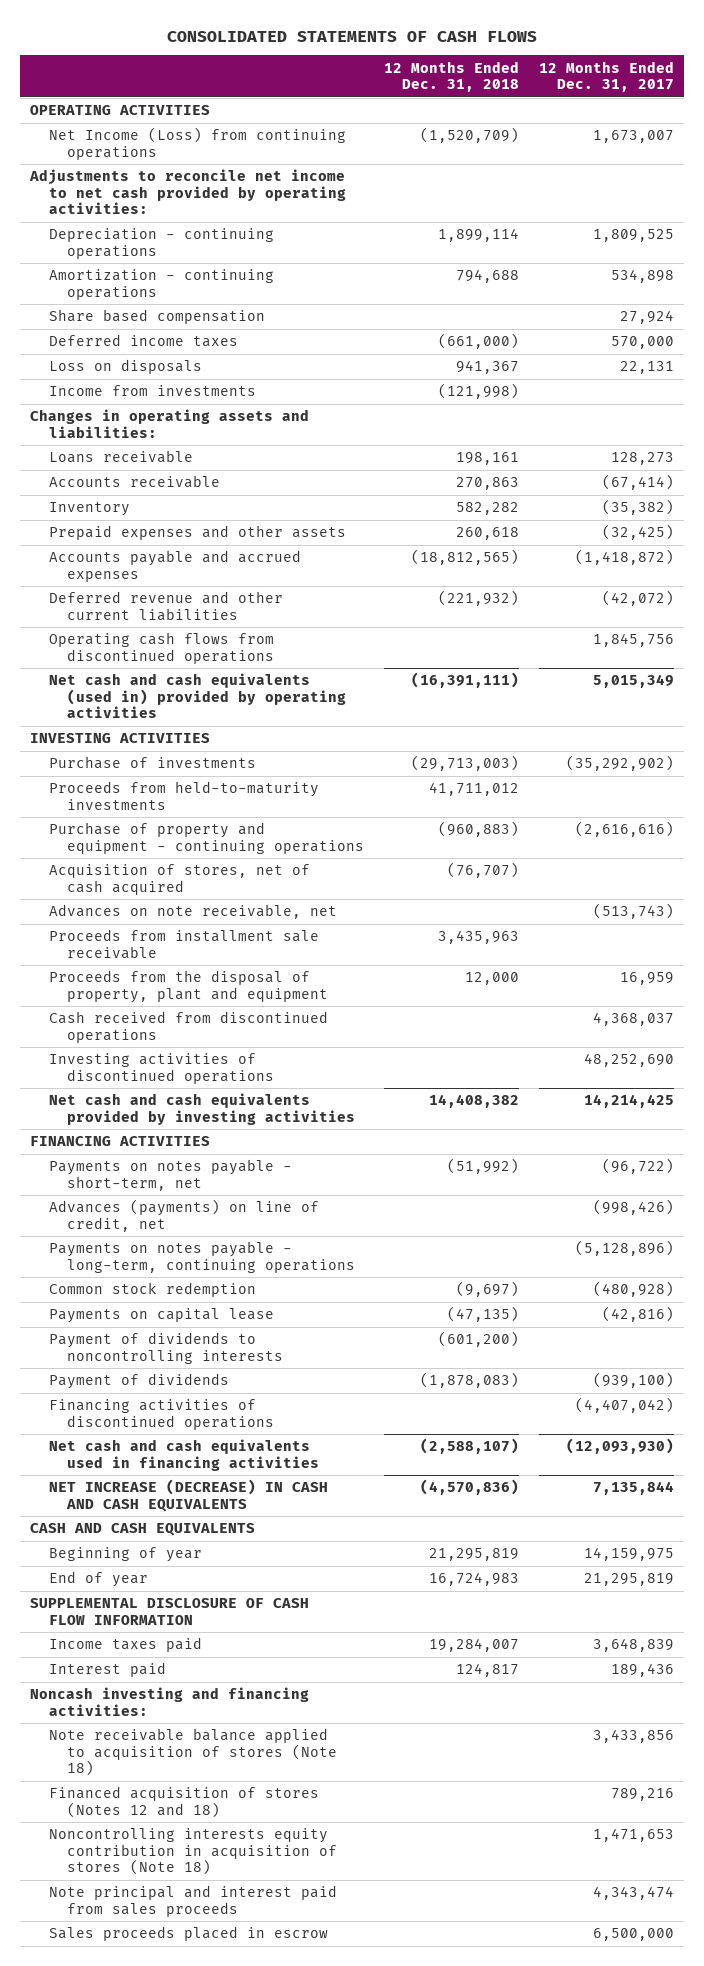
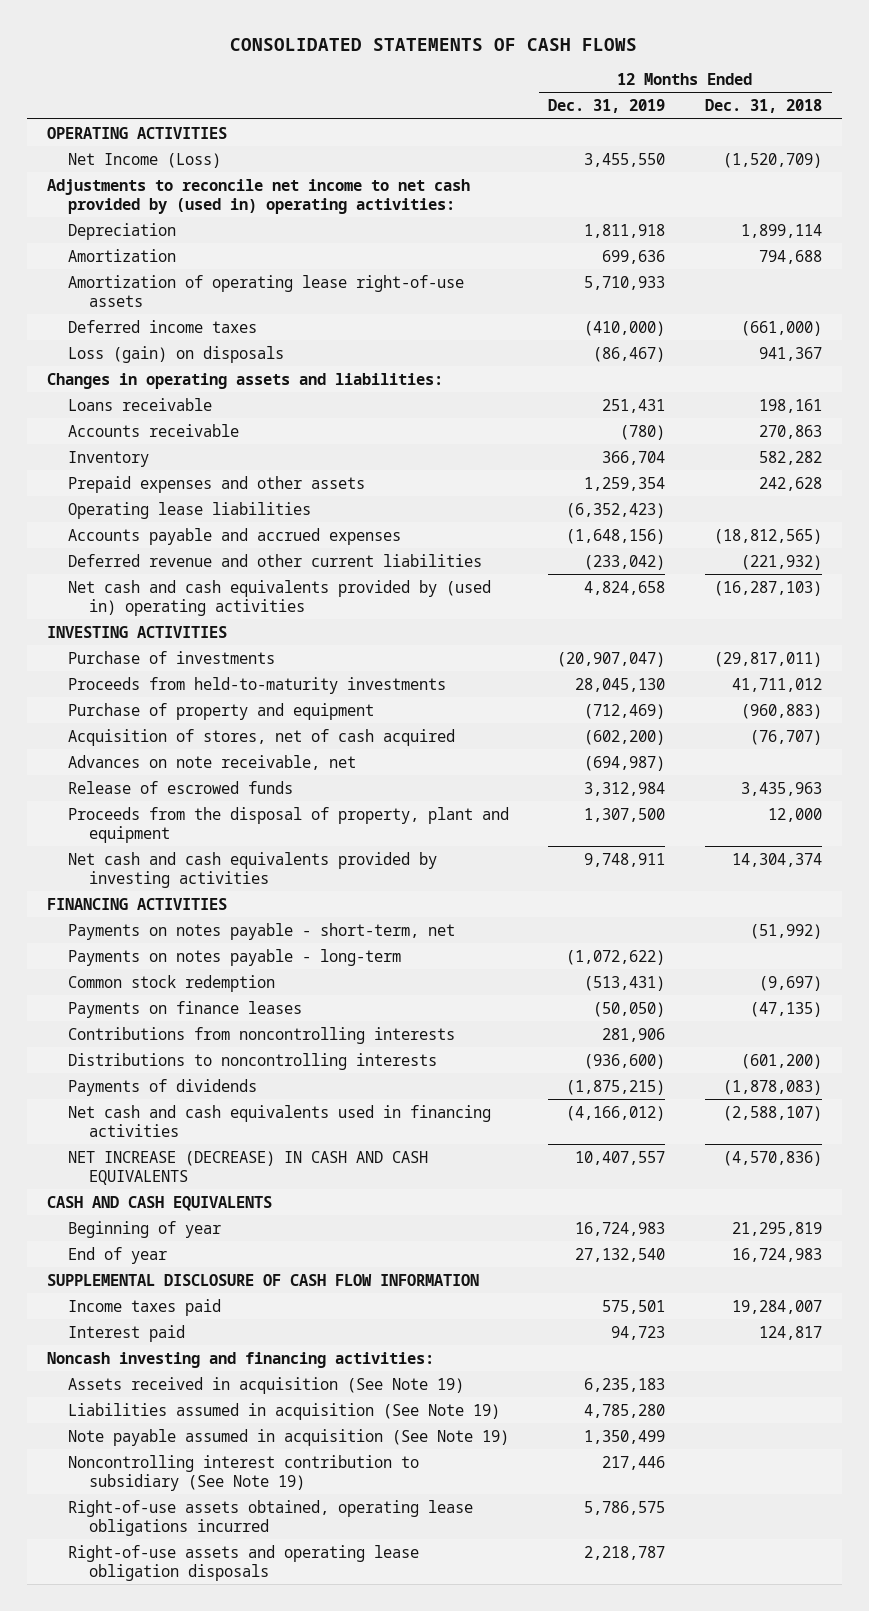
- | 12 Months Ended Dec. 31, 2018 | 12 Months Ended Dec. 31, 2017
+ | 12 Months Ended Dec. 31, 2019 | 12 Months Ended Dec. 31, 2018
- Net Income (Loss) from continuing operations | (1,520,709) | 1,673,007
- Adjustments to reconcile net income to net cash provided by operating activities:
- Depreciation - continuing operations | 1,899,114 | 1,809,525
- Amortization - continuing operations | 794,688 | 534,898
- Share based compensation | | 27,924
+ Net Income (Loss) | 3,455,550 | (1,520,709)
+ Adjustments to reconcile net income to net cash provided by (used in) operating activities:
+ Depreciation | 1,811,918 | 1,899,114
+ Amortization | 699,636 | 794,688
+ Amortization of operating lease right-of-use assets | 5,710,933 |
- Loss on disposals | 941,367 | 22,131
- Income from investments | (121,998) |
+ Loss (gain) on disposals | (86,467) | 941,367
- Prepaid expenses and other assets | 260,618 | (32,425)
+ Prepaid expenses and other assets | 1,259,354 | 242,628
+ Operating lease liabilities | (6,352,423) |
- Operating cash flows from discontinued operations | | 1,845,756
- Net cash and cash equivalents (used in) provided by operating activities | (16,391,111) | 5,015,349
+ Net cash and cash equivalents provided by (used in) operating activities | 4,824,658 | (16,287,103)
- Purchase of investments | (29,713,003) | (35,292,902)
+ Purchase of investments | (20,907,047) | (29,817,011)
- Purchase of property and equipment - continuing operations | (960,883) | (2,616,616)
+ Purchase of property and equipment | (712,469) | (960,883)
- Proceeds from installment sale receivable | 3,435,963 |
+ Release of escrowed funds | 3,312,984 | 3,435,963
- Cash received from discontinued operations | | 4,368,037
- Investing activities of discontinued operations | | 48,252,690
- Net cash and cash equivalents provided by investing activities | 14,408,382 | 14,214,425
+ Net cash and cash equivalents provided by investing activities | 9,748,911 | 14,304,374
- Advances (payments) on line of credit, net | | (998,426)
- Payments on notes payable - long-term, continuing operations | | (5,128,896)
+ Payments on notes payable - long-term | (1,072,622) |
- Payments on capital lease | (47,135) | (42,816)
- Payment of dividends to noncontrolling interests | (601,200) |
- Payment of dividends | (1,878,083) | (939,100)
- Financing activities of discontinued operations | | (4,407,042)
+ Payments on finance leases | (50,050) | (47,135)
+ Contributions from noncontrolling interests | 281,906 |
+ Distributions to noncontrolling interests | (936,600) | (601,200)
+ Payments of dividends | (1,875,215) | (1,878,083)
- Note receivable balance applied to acquisition of stores (Note 18) | | 3,433,856
- Financed acquisition of stores (Notes 12 and 18) | | 789,216
- Noncontrolling interests equity contribution in acquisition of stores (Note 18) | | 1,471,653
- Note principal and interest paid from sales proceeds | | 4,343,474
- Sales proceeds placed in escrow | | 6,500,000
+ Assets received in acquisition (See Note 19) | 6,235,183 |
+ Liabilities assumed in acquisition (See Note 19) | 4,785,280 |
+ Note payable assumed in acquisition (See Note 19) | 1,350,499 |
+ Noncontrolling interest contribution to subsidiary (See Note 19) | 217,446 |
+ Right-of-use assets obtained, operating lease obligations incurred | 5,786,575 |
+ Right-of-use assets and operating lease obligation disposals | 2,218,787 |

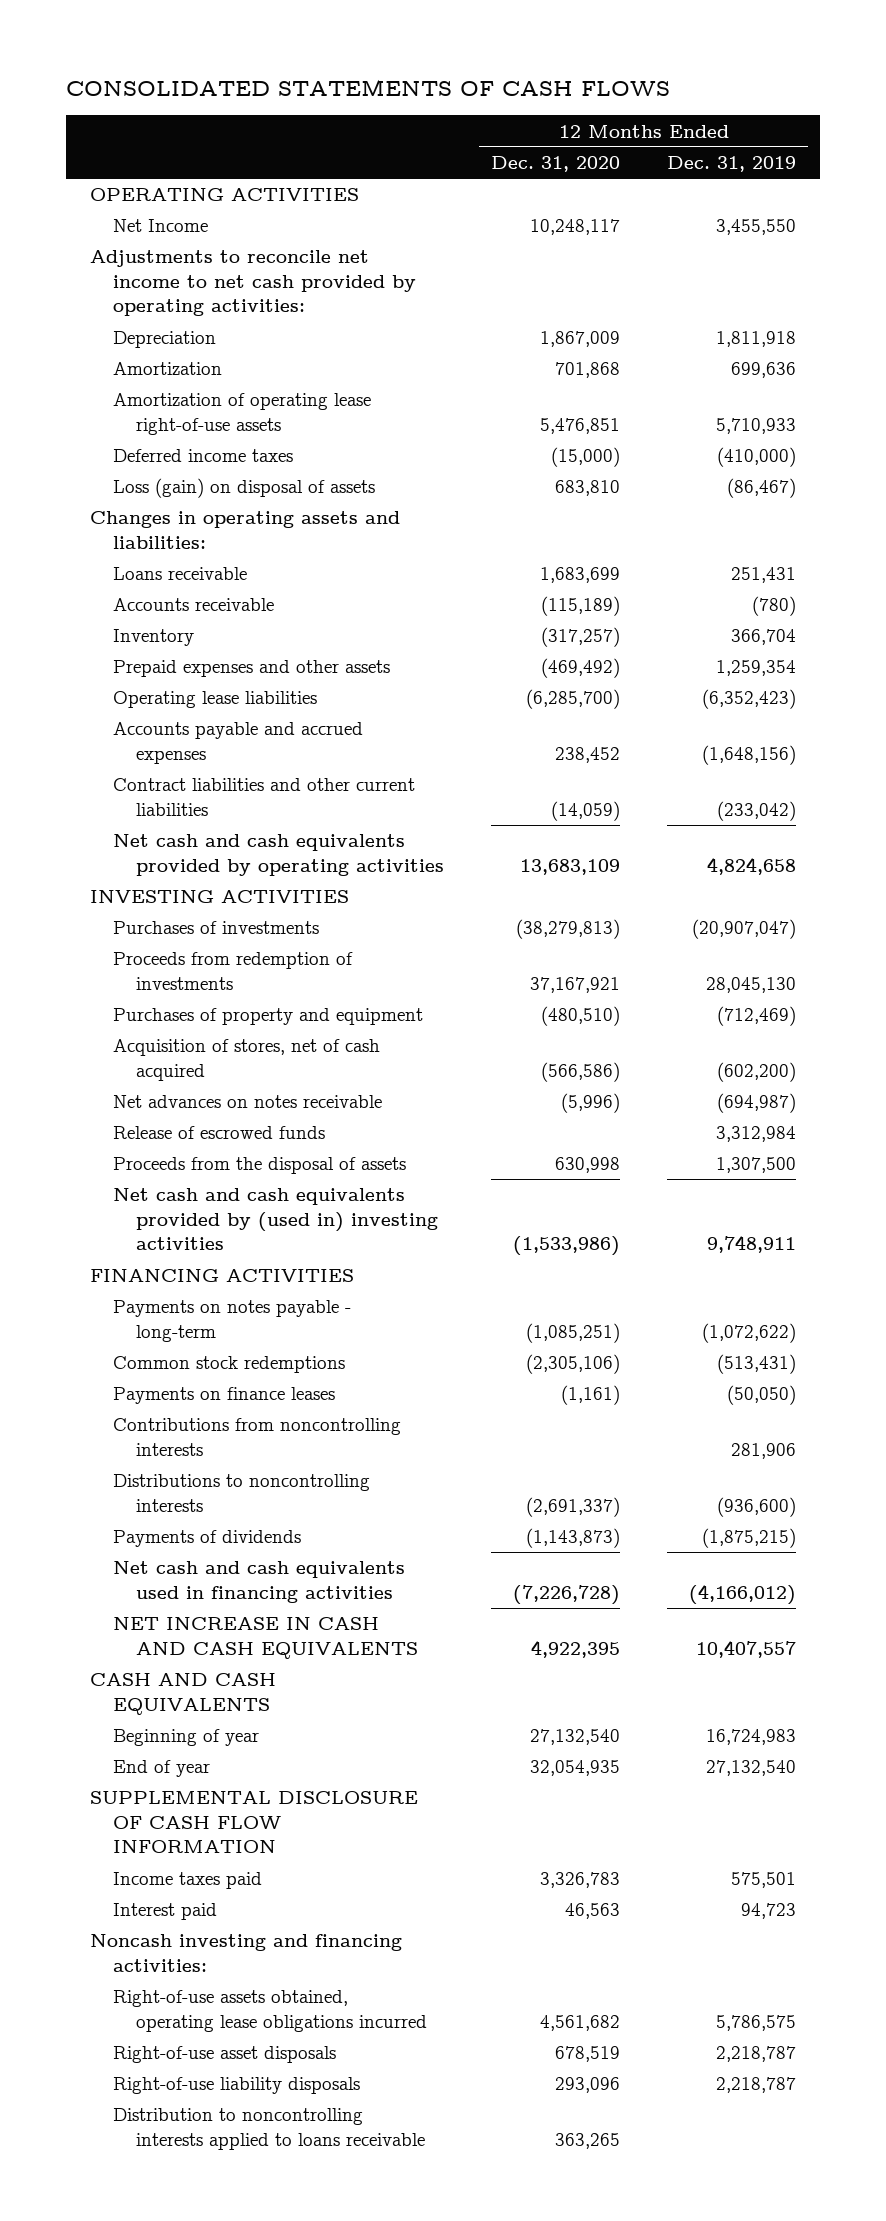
- | 12 Months Ended Dec. 31, 2019 | 12 Months Ended Dec. 31, 2018
+ | 12 Months Ended Dec. 31, 2020 | 12 Months Ended Dec. 31, 2019
- Net Income (Loss) | 3,455,550 | (1,520,709)
- Adjustments to reconcile net income to net cash provided by (used in) operating activities:
+ Net Income | 10,248,117 | 3,455,550
+ Adjustments to reconcile net income to net cash provided by operating activities:
- Loss (gain) on disposals | (86,467) | 941,367
+ Loss (gain) on disposal of assets | 683,810 | (86,467)
- Deferred revenue and other current liabilities | (233,042) | (221,932)
- Net cash and cash equivalents provided by (used in) operating activities | 4,824,658 | (16,287,103)
+ Contract liabilities and other current liabilities | (14,059) | (233,042)
+ Net cash and cash equivalents provided by operating activities | 13,683,109 | 4,824,658
- Purchase of investments | (20,907,047) | (29,817,011)
- Proceeds from held-to-maturity investments | 28,045,130 | 41,711,012
- Purchase of property and equipment | (712,469) | (960,883)
+ Purchases of investments | (38,279,813) | (20,907,047)
+ Proceeds from redemption of investments | 37,167,921 | 28,045,130
+ Purchases of property and equipment | (480,510) | (712,469)
- Advances on note receivable, net | (694,987) |
+ Net advances on notes receivable | (5,996) | (694,987)
- Proceeds from the disposal of property, plant and equipment | 1,307,500 | 12,000
- Net cash and cash equivalents provided by investing activities | 9,748,911 | 14,304,374
+ Proceeds from the disposal of assets | 630,998 | 1,307,500
+ Net cash and cash equivalents provided by (used in) investing activities | (1,533,986) | 9,748,911
- Payments on notes payable - short-term, net | | (51,992)
- Common stock redemption | (513,431) | (9,697)
+ Common stock redemptions | (2,305,106) | (513,431)
- NET INCREASE (DECREASE) IN CASH AND CASH EQUIVALENTS | 10,407,557 | (4,570,836)
+ NET INCREASE IN CASH AND CASH EQUIVALENTS | 4,922,395 | 10,407,557
- Assets received in acquisition (See Note 19) | 6,235,183 |
- Liabilities assumed in acquisition (See Note 19) | 4,785,280 |
- Note payable assumed in acquisition (See Note 19) | 1,350,499 |
- Noncontrolling interest contribution to subsidiary (See Note 19) | 217,446 |
- Right-of-use assets and operating lease obligation disposals | 2,218,787 |
+ Right-of-use asset disposals | 678,519 | 2,218,787
+ Right-of-use liability disposals | 293,096 | 2,218,787
+ Distribution to noncontrolling interests applied to loans receivable | 363,265 |

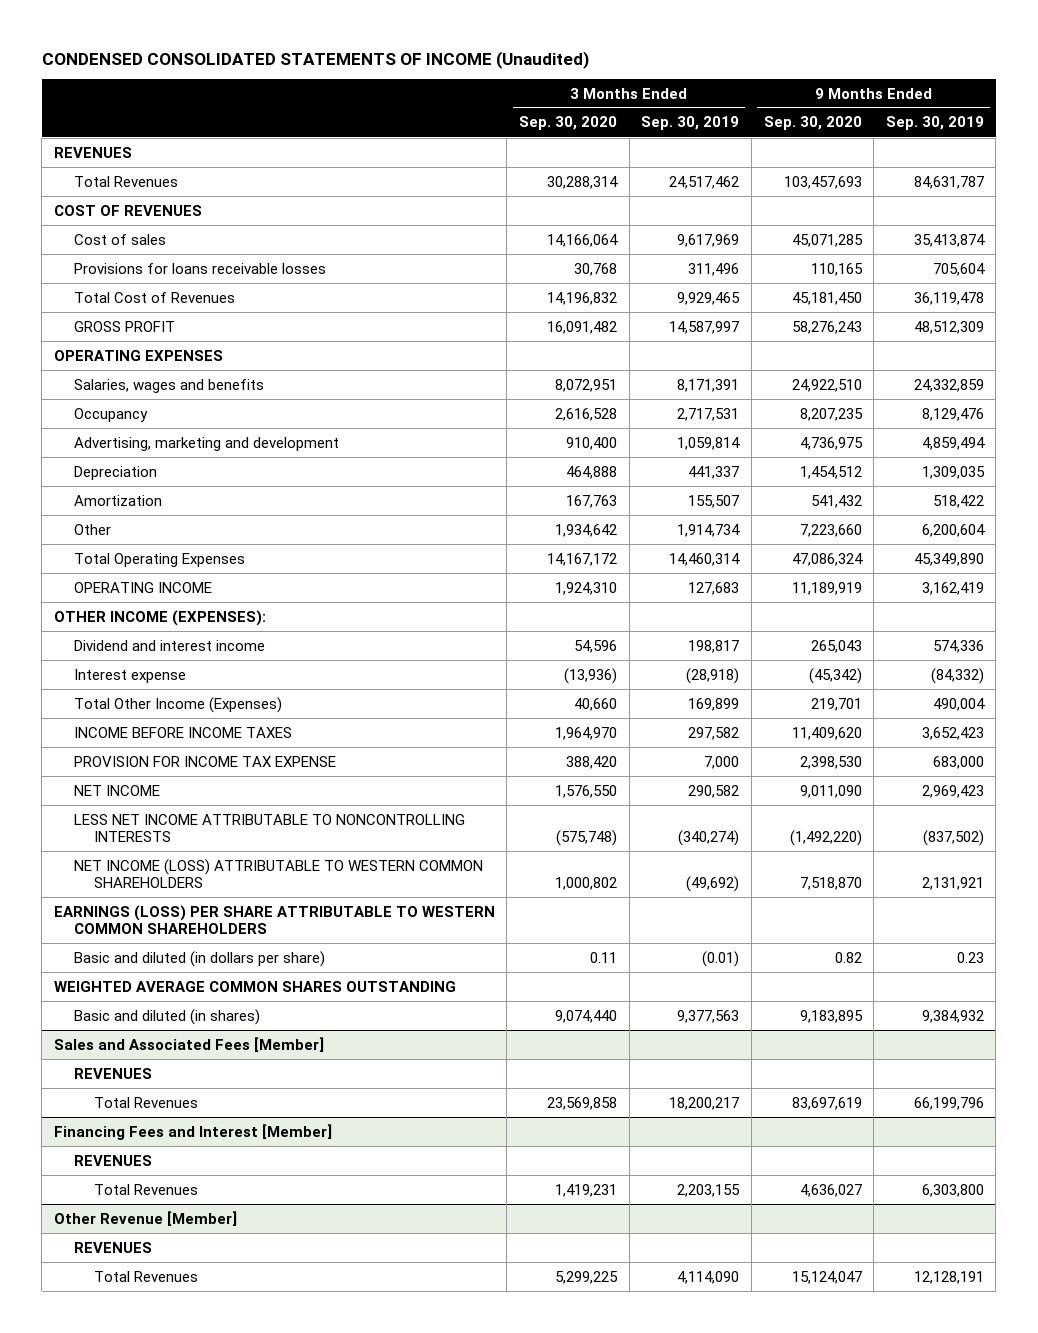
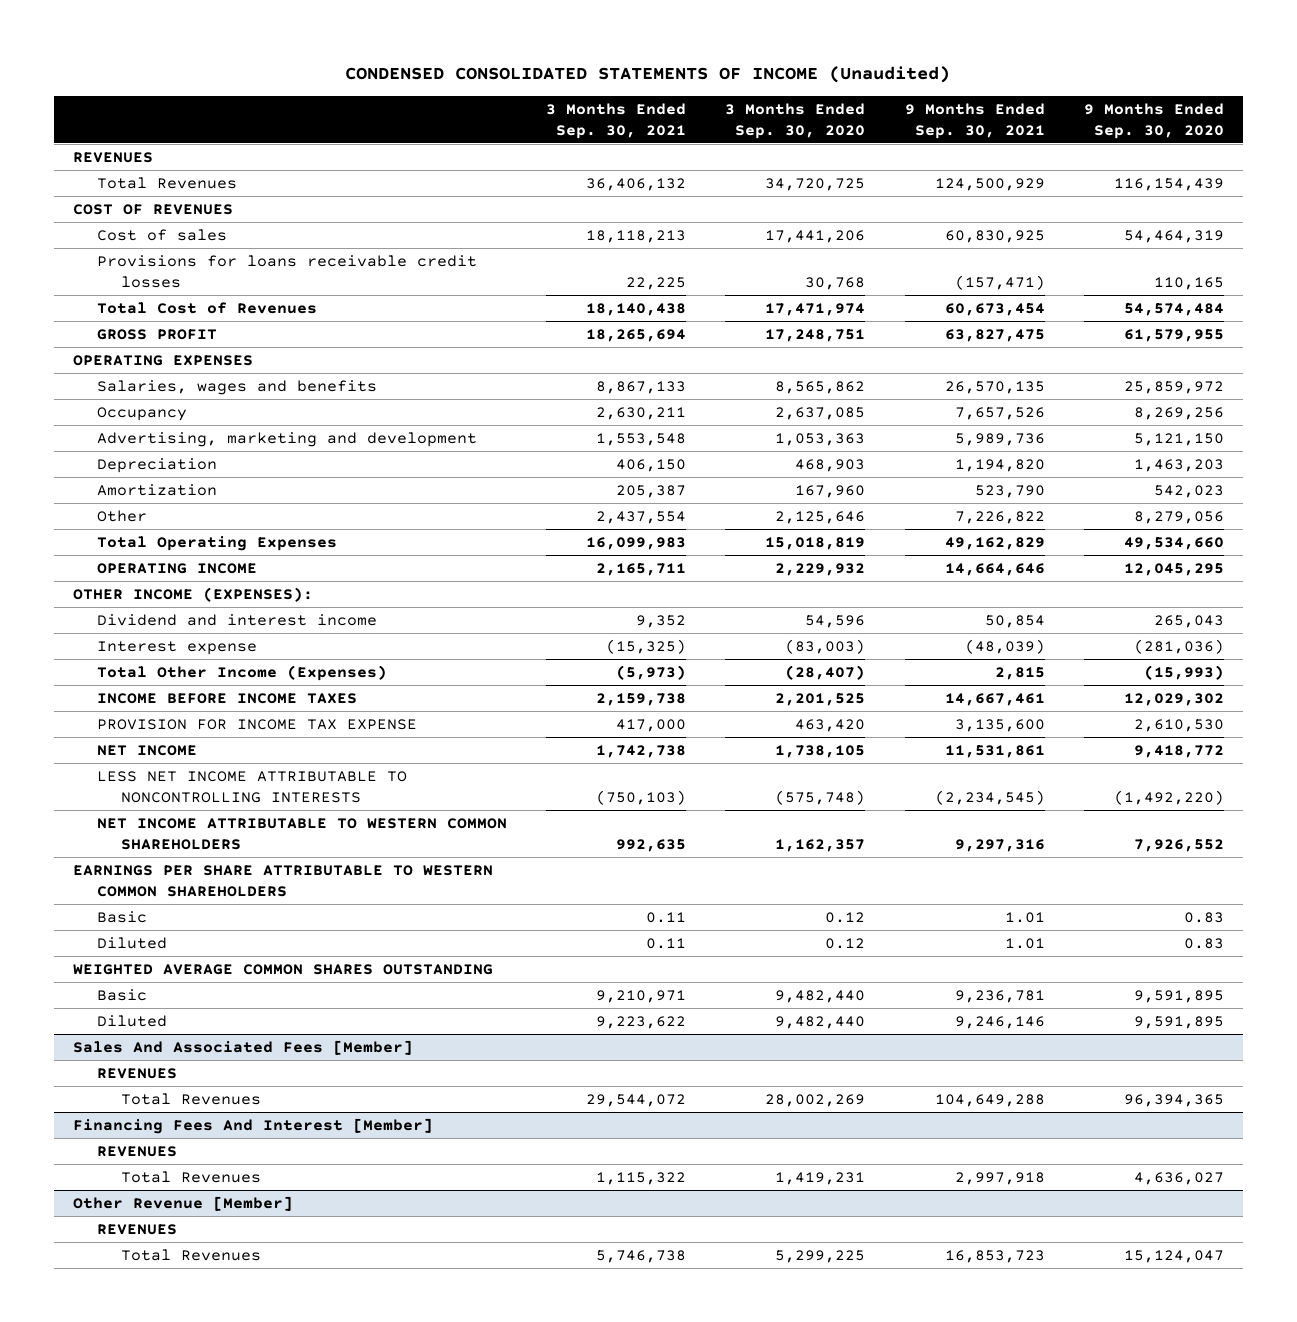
- | 3 Months Ended Sep. 30, 2020 | 3 Months Ended Sep. 30, 2019 | 9 Months Ended Sep. 30, 2020 | 9 Months Ended Sep. 30, 2019
+ | 3 Months Ended Sep. 30, 2021 | 3 Months Ended Sep. 30, 2020 | 9 Months Ended Sep. 30, 2021 | 9 Months Ended Sep. 30, 2020
- Total Revenues | 30,288,314 | 24,517,462 | 103,457,693 | 84,631,787
+ Total Revenues | 36,406,132 | 34,720,725 | 124,500,929 | 116,154,439
- Cost of sales | 14,166,064 | 9,617,969 | 45,071,285 | 35,413,874
- Provisions for loans receivable losses | 30,768 | 311,496 | 110,165 | 705,604
- Total Cost of Revenues | 14,196,832 | 9,929,465 | 45,181,450 | 36,119,478
- GROSS PROFIT | 16,091,482 | 14,587,997 | 58,276,243 | 48,512,309
+ Cost of sales | 18,118,213 | 17,441,206 | 60,830,925 | 54,464,319
+ Provisions for loans receivable credit losses | 22,225 | 30,768 | (157,471) | 110,165
+ Total Cost of Revenues | 18,140,438 | 17,471,974 | 60,673,454 | 54,574,484
+ GROSS PROFIT | 18,265,694 | 17,248,751 | 63,827,475 | 61,579,955
- Salaries, wages and benefits | 8,072,951 | 8,171,391 | 24,922,510 | 24,332,859
- Occupancy | 2,616,528 | 2,717,531 | 8,207,235 | 8,129,476
- Advertising, marketing and development | 910,400 | 1,059,814 | 4,736,975 | 4,859,494
- Depreciation | 464,888 | 441,337 | 1,454,512 | 1,309,035
- Amortization | 167,763 | 155,507 | 541,432 | 518,422
- Other | 1,934,642 | 1,914,734 | 7,223,660 | 6,200,604
- Total Operating Expenses | 14,167,172 | 14,460,314 | 47,086,324 | 45,349,890
- OPERATING INCOME | 1,924,310 | 127,683 | 11,189,919 | 3,162,419
+ Salaries, wages and benefits | 8,867,133 | 8,565,862 | 26,570,135 | 25,859,972
+ Occupancy | 2,630,211 | 2,637,085 | 7,657,526 | 8,269,256
+ Advertising, marketing and development | 1,553,548 | 1,053,363 | 5,989,736 | 5,121,150
+ Depreciation | 406,150 | 468,903 | 1,194,820 | 1,463,203
+ Amortization | 205,387 | 167,960 | 523,790 | 542,023
+ Other | 2,437,554 | 2,125,646 | 7,226,822 | 8,279,056
+ Total Operating Expenses | 16,099,983 | 15,018,819 | 49,162,829 | 49,534,660
+ OPERATING INCOME | 2,165,711 | 2,229,932 | 14,664,646 | 12,045,295
- Interest expense | (13,936) | (28,918) | (45,342) | (84,332)
- Total Other Income (Expenses) | 40,660 | 169,899 | 219,701 | 490,004
- INCOME BEFORE INCOME TAXES | 1,964,970 | 297,582 | 11,409,620 | 3,652,423
- PROVISION FOR INCOME TAX EXPENSE | 388,420 | 7,000 | 2,398,530 | 683,000
- NET INCOME | 1,576,550 | 290,582 | 9,011,090 | 2,969,423
+ Interest expense | (15,325) | (83,003) | (48,039) | (281,036)
+ Total Other Income (Expenses) | (5,973) | (28,407) | 2,815 | (15,993)
+ INCOME BEFORE INCOME TAXES | 2,159,738 | 2,201,525 | 14,667,461 | 12,029,302
+ PROVISION FOR INCOME TAX EXPENSE | 417,000 | 463,420 | 3,135,600 | 2,610,530
+ NET INCOME | 1,742,738 | 1,738,105 | 11,531,861 | 9,418,772
- NET INCOME (LOSS) ATTRIBUTABLE TO WESTERN COMMON SHAREHOLDERS | 1,000,802 | (49,692) | 7,518,870 | 2,131,921
- EARNINGS (LOSS) PER SHARE ATTRIBUTABLE TO WESTERN COMMON SHAREHOLDERS
- Basic and diluted (in dollars per share) | 0.11 | (0.01) | 0.82 | 0.23
+ NET INCOME ATTRIBUTABLE TO WESTERN COMMON SHAREHOLDERS | 992,635 | 1,162,357 | 9,297,316 | 7,926,552
+ EARNINGS PER SHARE ATTRIBUTABLE TO WESTERN COMMON SHAREHOLDERS
+ Basic | 0.11 | 0.12 | 1.01 | 0.83
+ Diluted | 0.11 | 0.12 | 1.01 | 0.83
- Basic and diluted (in shares) | 9,074,440 | 9,377,563 | 9,183,895 | 9,384,932
- Sales and Associated Fees [Member]
+ Basic | 9,210,971 | 9,482,440 | 9,236,781 | 9,591,895
+ Diluted | 9,223,622 | 9,482,440 | 9,246,146 | 9,591,895
+ Sales And Associated Fees [Member]
- Total Revenues | 23,569,858 | 18,200,217 | 83,697,619 | 66,199,796
- Financing Fees and Interest [Member]
+ Total Revenues | 29,544,072 | 28,002,269 | 104,649,288 | 96,394,365
+ Financing Fees And Interest [Member]

